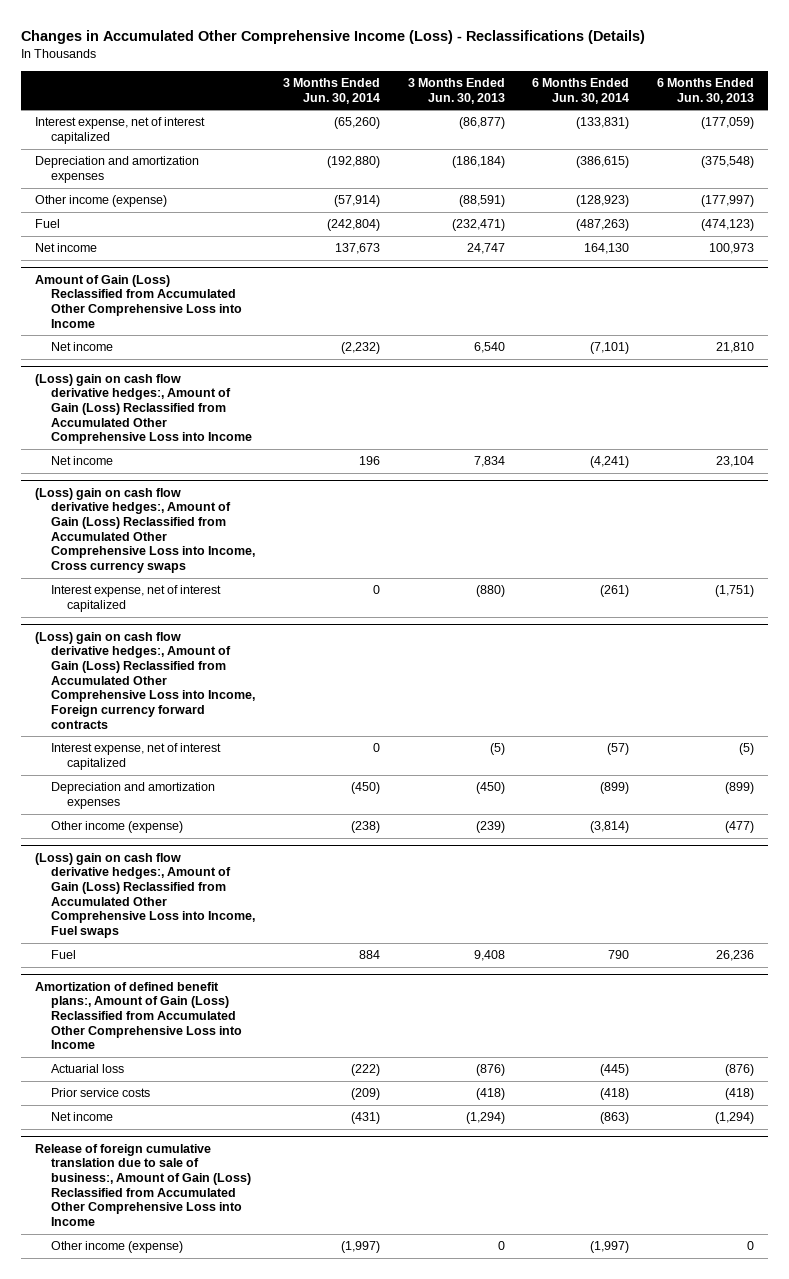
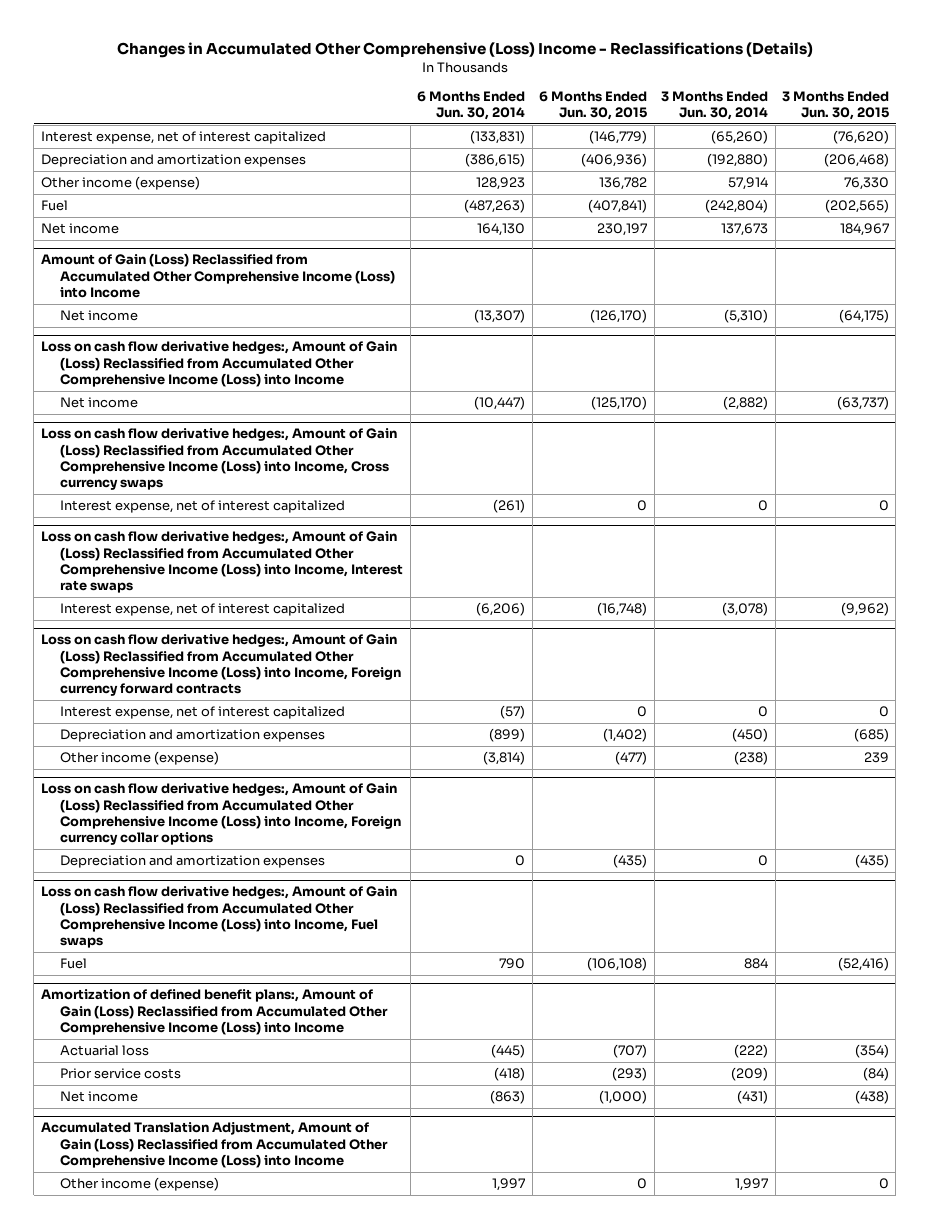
- Changes in Accumulated Other Comprehensive Income (Loss) - Reclassifications (Details)
+ Changes in Accumulated Other Comprehensive (Loss) Income - Reclassifications (Details)
- | 3 Months Ended Jun. 30, 2014 | 3 Months Ended Jun. 30, 2013 | 6 Months Ended Jun. 30, 2014 | 6 Months Ended Jun. 30, 2013
+ | 6 Months Ended Jun. 30, 2014 | 6 Months Ended Jun. 30, 2015 | 3 Months Ended Jun. 30, 2014 | 3 Months Ended Jun. 30, 2015
- Other income (expense) | (57,914) | (88,591) | (128,923) | (177,997)
+ Other income (expense) | 128,923 | 136,782 | 57,914 | 76,330
- Amount of Gain (Loss) Reclassified from Accumulated Other Comprehensive Loss into Income
- Net income | (2,232) | 6,540 | (7,101) | 21,810
- (Loss) gain on cash flow derivative hedges:, Amount of Gain (Loss) Reclassified from Accumulated Other Comprehensive Loss into Income
- Net income | 196 | 7,834 | (4,241) | 23,104
- (Loss) gain on cash flow derivative hedges:, Amount of Gain (Loss) Reclassified from Accumulated Other Comprehensive Loss into Income, Cross currency swaps
+ Amount of Gain (Loss) Reclassified from Accumulated Other Comprehensive Income (Loss) into Income
+ Net income | (13,307) | (126,170) | (5,310) | (64,175)
+ Loss on cash flow derivative hedges:, Amount of Gain (Loss) Reclassified from Accumulated Other Comprehensive Income (Loss) into Income
+ Net income | (10,447) | (125,170) | (2,882) | (63,737)
+ Loss on cash flow derivative hedges:, Amount of Gain (Loss) Reclassified from Accumulated Other Comprehensive Income (Loss) into Income, Cross currency swaps
- (Loss) gain on cash flow derivative hedges:, Amount of Gain (Loss) Reclassified from Accumulated Other Comprehensive Loss into Income, Foreign currency forward contracts
+ Loss on cash flow derivative hedges:, Amount of Gain (Loss) Reclassified from Accumulated Other Comprehensive Income (Loss) into Income, Interest rate swaps
+ Interest expense, net of interest capitalized | (6,206) | (16,748) | (3,078) | (9,962)
+ Loss on cash flow derivative hedges:, Amount of Gain (Loss) Reclassified from Accumulated Other Comprehensive Income (Loss) into Income, Foreign currency forward contracts
- (Loss) gain on cash flow derivative hedges:, Amount of Gain (Loss) Reclassified from Accumulated Other Comprehensive Loss into Income, Fuel swaps
+ Loss on cash flow derivative hedges:, Amount of Gain (Loss) Reclassified from Accumulated Other Comprehensive Income (Loss) into Income, Foreign currency collar options
+ Depreciation and amortization expenses | 0 | (435) | 0 | (435)
+ Loss on cash flow derivative hedges:, Amount of Gain (Loss) Reclassified from Accumulated Other Comprehensive Income (Loss) into Income, Fuel swaps
- Amortization of defined benefit plans:, Amount of Gain (Loss) Reclassified from Accumulated Other Comprehensive Loss into Income
+ Amortization of defined benefit plans:, Amount of Gain (Loss) Reclassified from Accumulated Other Comprehensive Income (Loss) into Income
- Release of foreign cumulative translation due to sale of business:, Amount of Gain (Loss) Reclassified from Accumulated Other Comprehensive Loss into Income
- Other income (expense) | (1,997) | 0 | (1,997) | 0
+ Accumulated Translation Adjustment, Amount of Gain (Loss) Reclassified from Accumulated Other Comprehensive Income (Loss) into Income
+ Other income (expense) | 1,997 | 0 | 1,997 | 0

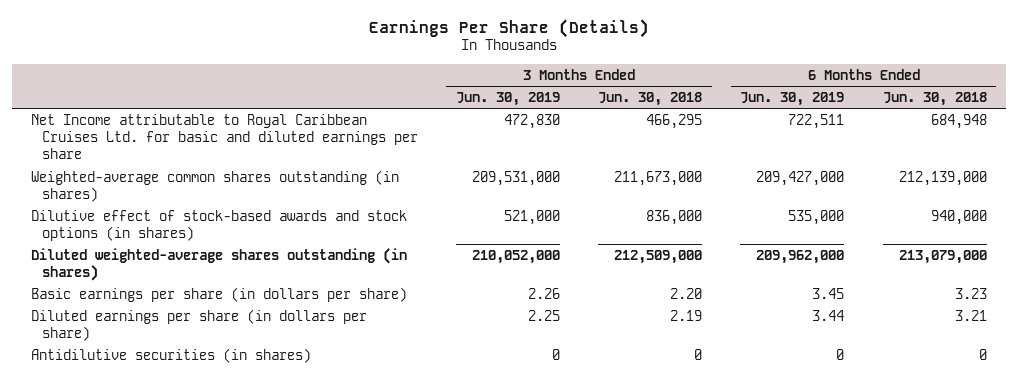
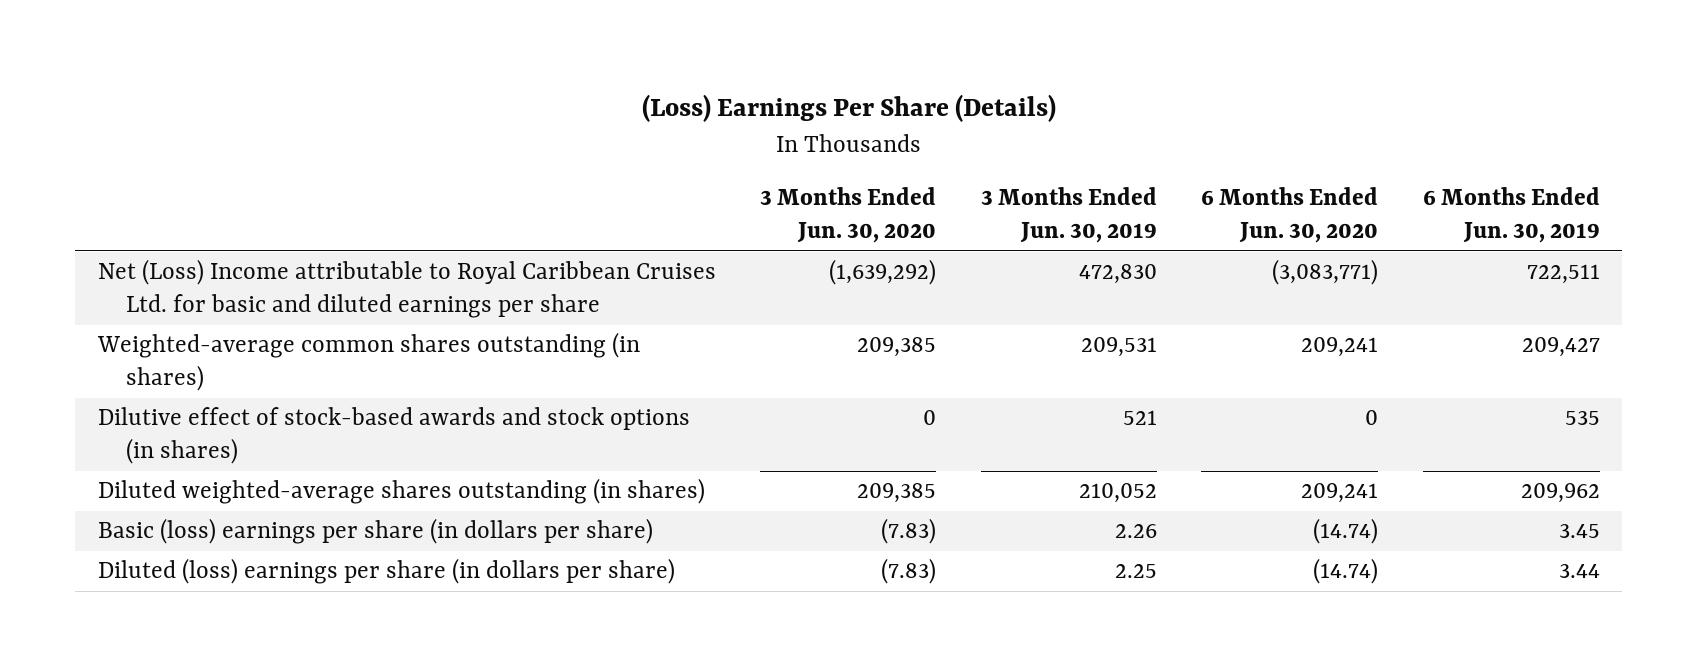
- Earnings Per Share (Details)
+ (Loss) Earnings Per Share (Details)
- | 3 Months Ended Jun. 30, 2019 | 3 Months Ended Jun. 30, 2018 | 6 Months Ended Jun. 30, 2019 | 6 Months Ended Jun. 30, 2018
+ | 3 Months Ended Jun. 30, 2020 | 3 Months Ended Jun. 30, 2019 | 6 Months Ended Jun. 30, 2020 | 6 Months Ended Jun. 30, 2019
- Net Income attributable to Royal Caribbean Cruises Ltd. for basic and diluted earnings per share | 472,830 | 466,295 | 722,511 | 684,948
- Weighted-average common shares outstanding (in shares) | 209,531,000 | 211,673,000 | 209,427,000 | 212,139,000
- Dilutive effect of stock-based awards and stock options (in shares) | 521,000 | 836,000 | 535,000 | 940,000
- Diluted weighted-average shares outstanding (in shares) | 210,052,000 | 212,509,000 | 209,962,000 | 213,079,000
- Basic earnings per share (in dollars per share) | 2.26 | 2.20 | 3.45 | 3.23
- Diluted earnings per share (in dollars per share) | 2.25 | 2.19 | 3.44 | 3.21
- Antidilutive securities (in shares) | 0 | 0 | 0 | 0
+ Net (Loss) Income attributable to Royal Caribbean Cruises Ltd. for basic and diluted earnings per share | (1,639,292) | 472,830 | (3,083,771) | 722,511
+ Weighted-average common shares outstanding (in shares) | 209,385 | 209,531 | 209,241 | 209,427
+ Dilutive effect of stock-based awards and stock options (in shares) | 0 | 521 | 0 | 535
+ Diluted weighted-average shares outstanding (in shares) | 209,385 | 210,052 | 209,241 | 209,962
+ Basic (loss) earnings per share (in dollars per share) | (7.83) | 2.26 | (14.74) | 3.45
+ Diluted (loss) earnings per share (in dollars per share) | (7.83) | 2.25 | (14.74) | 3.44

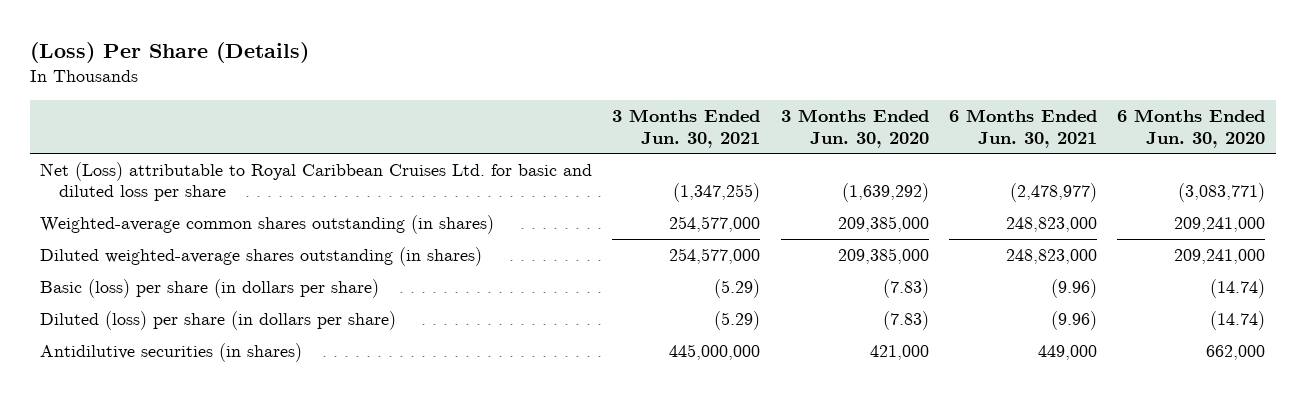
- (Loss) Earnings Per Share (Details)
+ (Loss) Per Share (Details)
- | 3 Months Ended Jun. 30, 2020 | 3 Months Ended Jun. 30, 2019 | 6 Months Ended Jun. 30, 2020 | 6 Months Ended Jun. 30, 2019
+ | 3 Months Ended Jun. 30, 2021 | 3 Months Ended Jun. 30, 2020 | 6 Months Ended Jun. 30, 2021 | 6 Months Ended Jun. 30, 2020
- Net (Loss) Income attributable to Royal Caribbean Cruises Ltd. for basic and diluted earnings per share | (1,639,292) | 472,830 | (3,083,771) | 722,511
- Weighted-average common shares outstanding (in shares) | 209,385 | 209,531 | 209,241 | 209,427
- Dilutive effect of stock-based awards and stock options (in shares) | 0 | 521 | 0 | 535
- Diluted weighted-average shares outstanding (in shares) | 209,385 | 210,052 | 209,241 | 209,962
- Basic (loss) earnings per share (in dollars per share) | (7.83) | 2.26 | (14.74) | 3.45
- Diluted (loss) earnings per share (in dollars per share) | (7.83) | 2.25 | (14.74) | 3.44
+ Net (Loss) attributable to Royal Caribbean Cruises Ltd. for basic and diluted loss per share | (1,347,255) | (1,639,292) | (2,478,977) | (3,083,771)
+ Weighted-average common shares outstanding (in shares) | 254,577,000 | 209,385,000 | 248,823,000 | 209,241,000
+ Diluted weighted-average shares outstanding (in shares) | 254,577,000 | 209,385,000 | 248,823,000 | 209,241,000
+ Basic (loss) per share (in dollars per share) | (5.29) | (7.83) | (9.96) | (14.74)
+ Diluted (loss) per share (in dollars per share) | (5.29) | (7.83) | (9.96) | (14.74)
+ Antidilutive securities (in shares) | 445,000,000 | 421,000 | 449,000 | 662,000

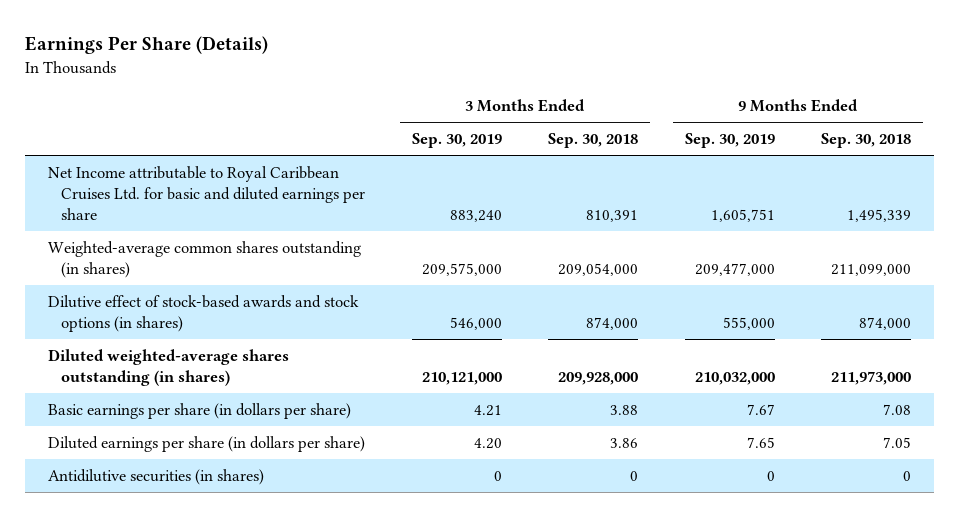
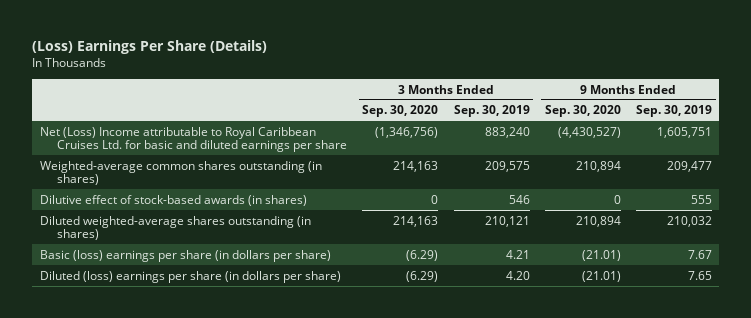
- Earnings Per Share (Details)
+ (Loss) Earnings Per Share (Details)
- | 3 Months Ended Sep. 30, 2019 | 3 Months Ended Sep. 30, 2018 | 9 Months Ended Sep. 30, 2019 | 9 Months Ended Sep. 30, 2018
+ | 3 Months Ended Sep. 30, 2020 | 3 Months Ended Sep. 30, 2019 | 9 Months Ended Sep. 30, 2020 | 9 Months Ended Sep. 30, 2019
- Net Income attributable to Royal Caribbean Cruises Ltd. for basic and diluted earnings per share | 883,240 | 810,391 | 1,605,751 | 1,495,339
- Weighted-average common shares outstanding (in shares) | 209,575,000 | 209,054,000 | 209,477,000 | 211,099,000
- Dilutive effect of stock-based awards and stock options (in shares) | 546,000 | 874,000 | 555,000 | 874,000
- Diluted weighted-average shares outstanding (in shares) | 210,121,000 | 209,928,000 | 210,032,000 | 211,973,000
- Basic earnings per share (in dollars per share) | 4.21 | 3.88 | 7.67 | 7.08
- Diluted earnings per share (in dollars per share) | 4.20 | 3.86 | 7.65 | 7.05
- Antidilutive securities (in shares) | 0 | 0 | 0 | 0
+ Net (Loss) Income attributable to Royal Caribbean Cruises Ltd. for basic and diluted earnings per share | (1,346,756) | 883,240 | (4,430,527) | 1,605,751
+ Weighted-average common shares outstanding (in shares) | 214,163 | 209,575 | 210,894 | 209,477
+ Dilutive effect of stock-based awards (in shares) | 0 | 546 | 0 | 555
+ Diluted weighted-average shares outstanding (in shares) | 214,163 | 210,121 | 210,894 | 210,032
+ Basic (loss) earnings per share (in dollars per share) | (6.29) | 4.21 | (21.01) | 7.67
+ Diluted (loss) earnings per share (in dollars per share) | (6.29) | 4.20 | (21.01) | 7.65

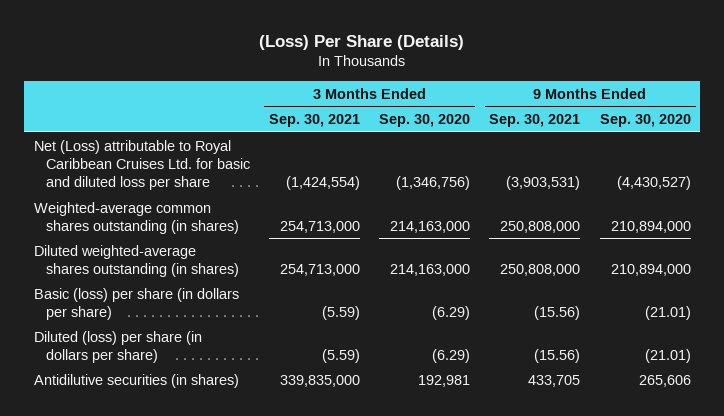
- (Loss) Earnings Per Share (Details)
+ (Loss) Per Share (Details)
- | 3 Months Ended Sep. 30, 2020 | 3 Months Ended Sep. 30, 2019 | 9 Months Ended Sep. 30, 2020 | 9 Months Ended Sep. 30, 2019
+ | 3 Months Ended Sep. 30, 2021 | 3 Months Ended Sep. 30, 2020 | 9 Months Ended Sep. 30, 2021 | 9 Months Ended Sep. 30, 2020
- Net (Loss) Income attributable to Royal Caribbean Cruises Ltd. for basic and diluted earnings per share | (1,346,756) | 883,240 | (4,430,527) | 1,605,751
- Weighted-average common shares outstanding (in shares) | 214,163 | 209,575 | 210,894 | 209,477
- Dilutive effect of stock-based awards (in shares) | 0 | 546 | 0 | 555
- Diluted weighted-average shares outstanding (in shares) | 214,163 | 210,121 | 210,894 | 210,032
- Basic (loss) earnings per share (in dollars per share) | (6.29) | 4.21 | (21.01) | 7.67
- Diluted (loss) earnings per share (in dollars per share) | (6.29) | 4.20 | (21.01) | 7.65
+ Net (Loss) attributable to Royal Caribbean Cruises Ltd. for basic and diluted loss per share | (1,424,554) | (1,346,756) | (3,903,531) | (4,430,527)
+ Weighted-average common shares outstanding (in shares) | 254,713,000 | 214,163,000 | 250,808,000 | 210,894,000
+ Diluted weighted-average shares outstanding (in shares) | 254,713,000 | 214,163,000 | 250,808,000 | 210,894,000
+ Basic (loss) per share (in dollars per share) | (5.59) | (6.29) | (15.56) | (21.01)
+ Diluted (loss) per share (in dollars per share) | (5.59) | (6.29) | (15.56) | (21.01)
+ Antidilutive securities (in shares) | 339,835,000 | 192,981 | 433,705 | 265,606

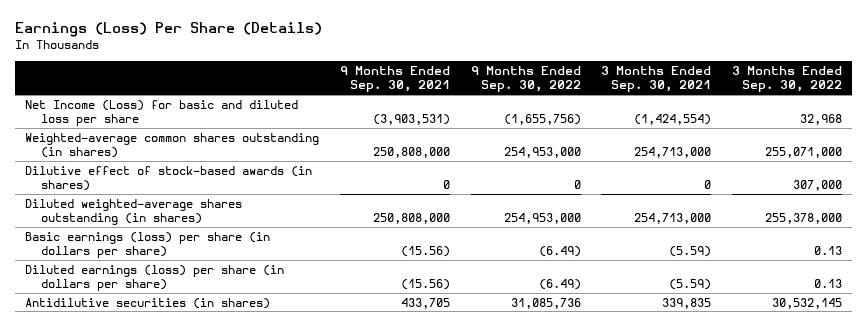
- (Loss) Per Share (Details)
+ Earnings (Loss) Per Share (Details)
- | 3 Months Ended Sep. 30, 2021 | 3 Months Ended Sep. 30, 2020 | 9 Months Ended Sep. 30, 2021 | 9 Months Ended Sep. 30, 2020
+ | 9 Months Ended Sep. 30, 2021 | 9 Months Ended Sep. 30, 2022 | 3 Months Ended Sep. 30, 2021 | 3 Months Ended Sep. 30, 2022
- Net (Loss) attributable to Royal Caribbean Cruises Ltd. for basic and diluted loss per share | (1,424,554) | (1,346,756) | (3,903,531) | (4,430,527)
+ Net Income (Loss) for basic and diluted loss per share | (3,903,531) | (1,655,756) | (1,424,554) | 32,968
+ Dilutive effect of stock-based awards (in shares) | 0 | 0 | 0 | 307,000
- Basic (loss) per share (in dollars per share) | (5.59) | (6.29) | (15.56) | (21.01)
- Diluted (loss) per share (in dollars per share) | (5.59) | (6.29) | (15.56) | (21.01)
- Antidilutive securities (in shares) | 339,835,000 | 192,981 | 433,705 | 265,606
+ Basic earnings (loss) per share (in dollars per share) | (15.56) | (6.49) | (5.59) | 0.13
+ Diluted earnings (loss) per share (in dollars per share) | (15.56) | (6.49) | (5.59) | 0.13
+ Antidilutive securities (in shares) | 433,705 | 31,085,736 | 339,835 | 30,532,145

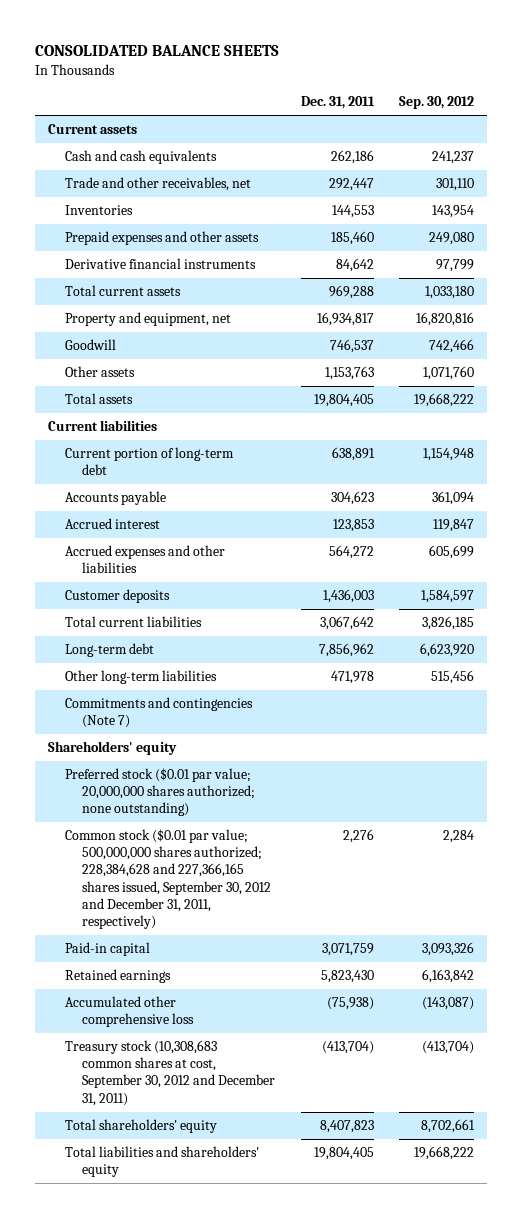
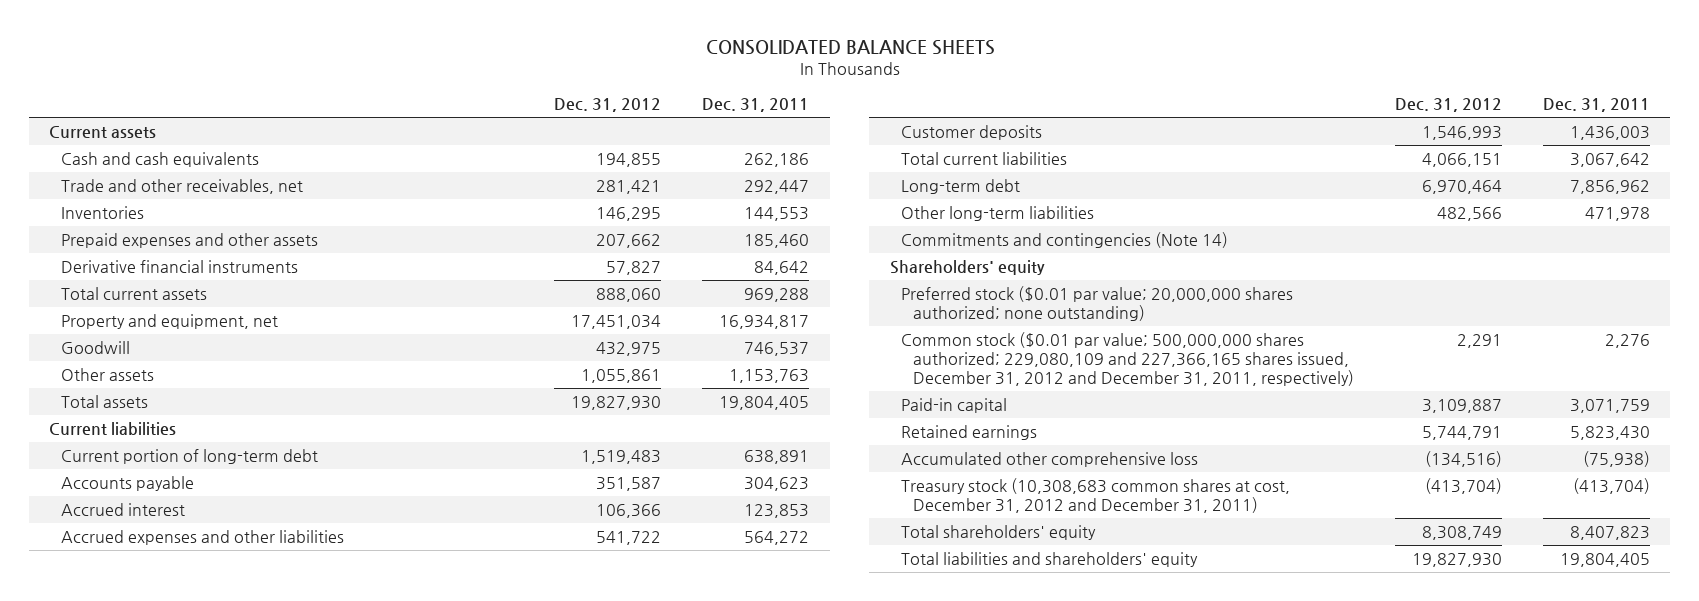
- | Dec. 31, 2011 | Sep. 30, 2012
+ | Dec. 31, 2012 | Dec. 31, 2011
- Commitments and contingencies (Note 7)
+ Commitments and contingencies (Note 14)
- Common stock ($0.01 par value; 500,000,000 shares authorized; 228,384,628 and 227,366,165 shares issued, September 30, 2012 and December 31, 2011, respectively) | 2,276 | 2,284
+ Common stock ($0.01 par value; 500,000,000 shares authorized; 229,080,109 and 227,366,165 shares issued, December 31, 2012 and December 31, 2011, respectively) | 2,291 | 2,276
- Treasury stock (10,308,683 common shares at cost, September 30, 2012 and December 31, 2011) | (413,704) | (413,704)
+ Treasury stock (10,308,683 common shares at cost, December 31, 2012 and December 31, 2011) | (413,704) | (413,704)

